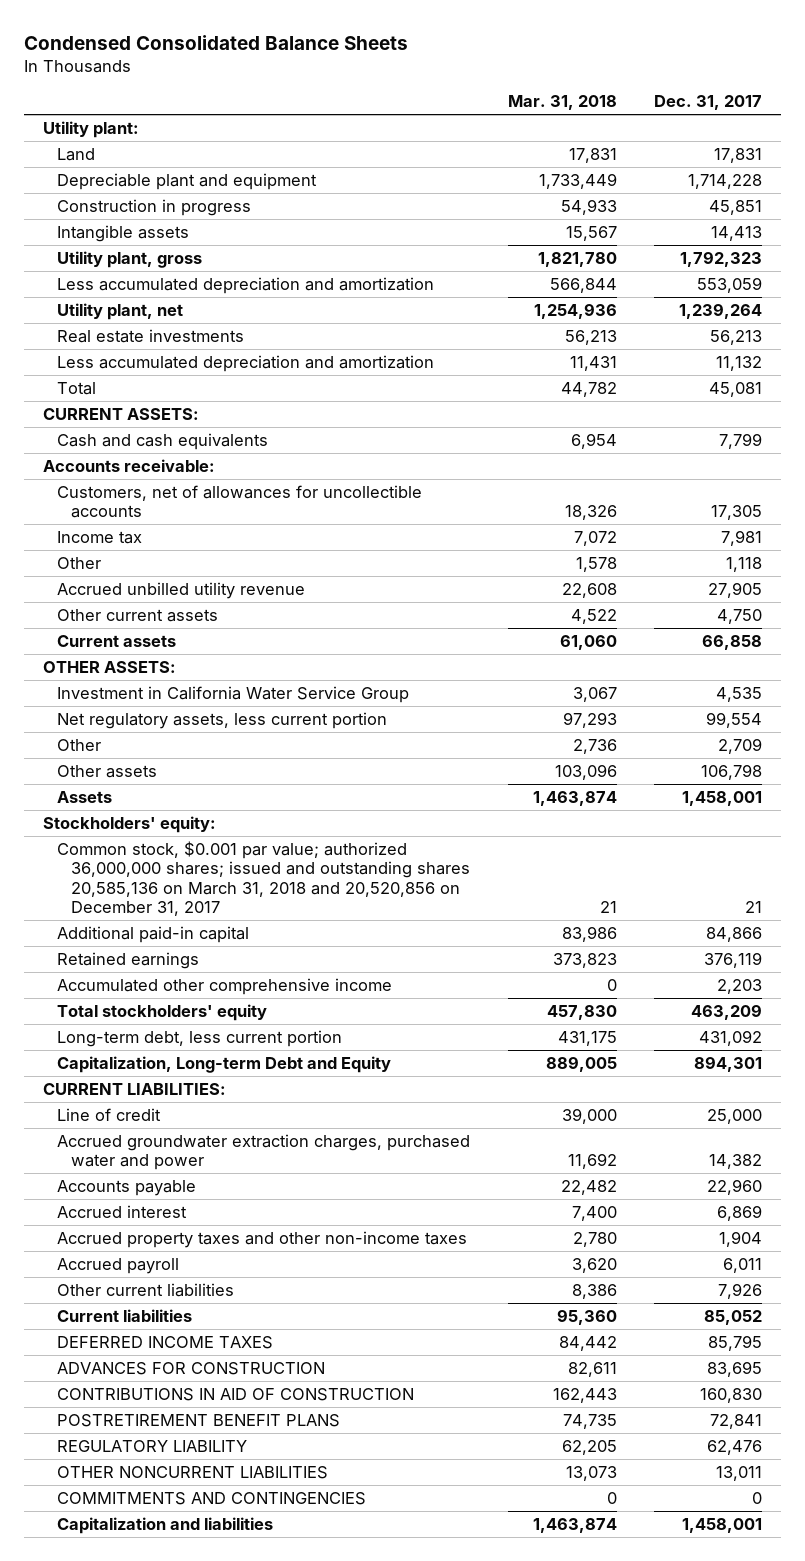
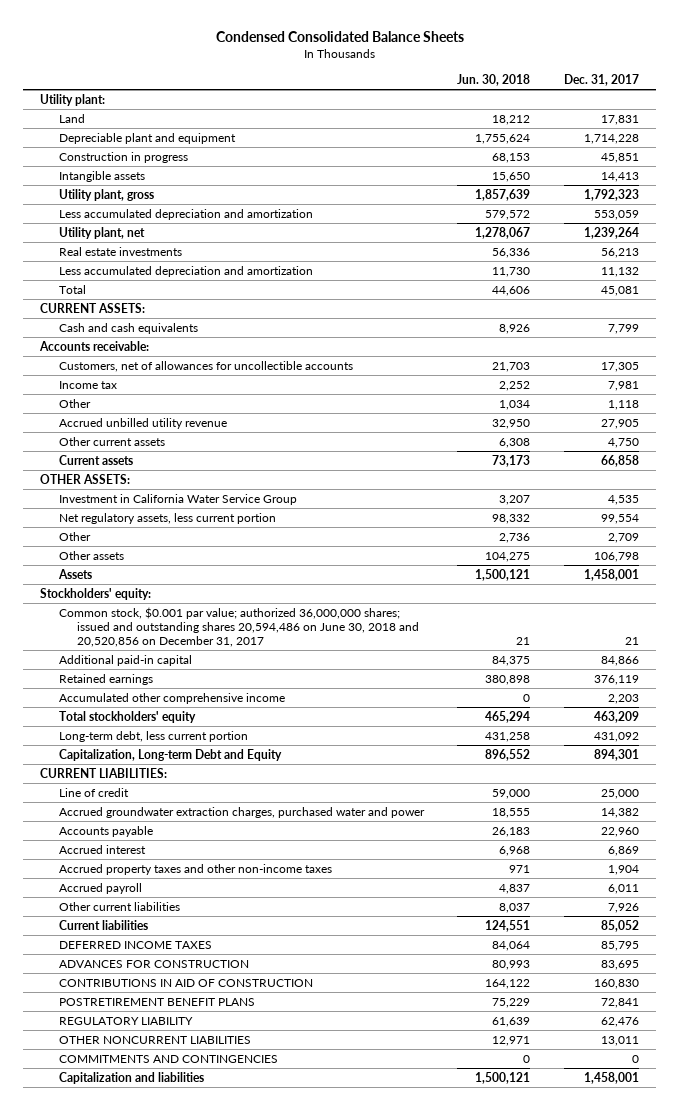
- | Mar. 31, 2018 | Dec. 31, 2017
+ | Jun. 30, 2018 | Dec. 31, 2017
- Common stock, $0.001 par value; authorized 36,000,000 shares; issued and outstanding shares 20,585,136 on March 31, 2018 and 20,520,856 on December 31, 2017 | 21 | 21
+ Common stock, $0.001 par value; authorized 36,000,000 shares; issued and outstanding shares 20,594,486 on June 30, 2018 and 20,520,856 on December 31, 2017 | 21 | 21

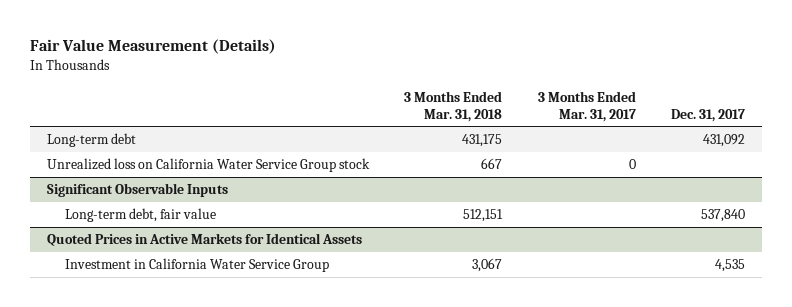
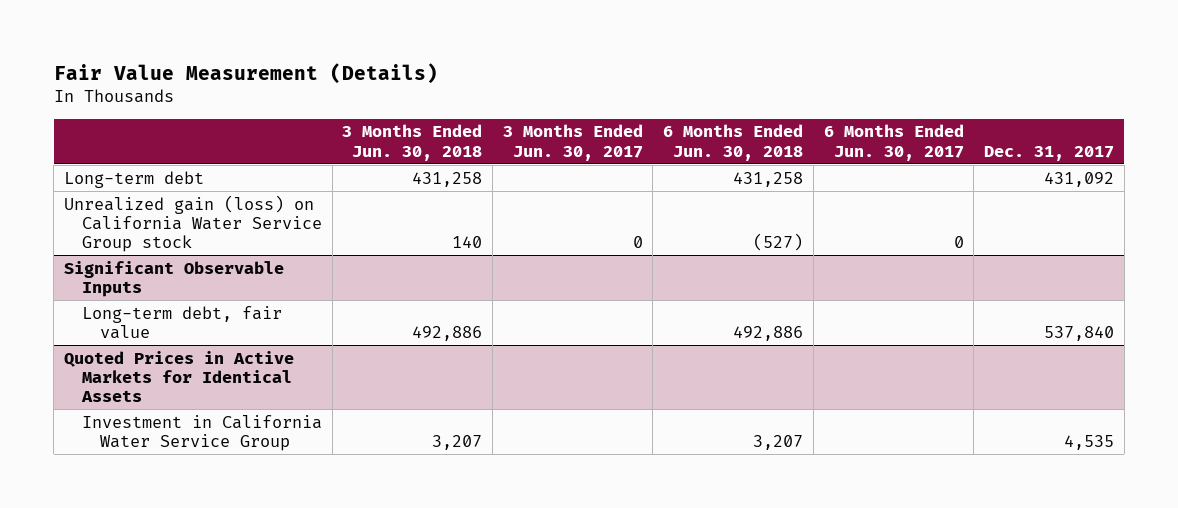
- | 3 Months Ended Mar. 31, 2018 | 3 Months Ended Mar. 31, 2017 | Dec. 31, 2017
+ | 3 Months Ended Jun. 30, 2018 | 3 Months Ended Jun. 30, 2017 | 6 Months Ended Jun. 30, 2018 | 6 Months Ended Jun. 30, 2017 | Dec. 31, 2017
- Unrealized loss on California Water Service Group stock | 667 | 0 |
+ Unrealized gain (loss) on California Water Service Group stock | 140 | 0 | (527) | 0 |

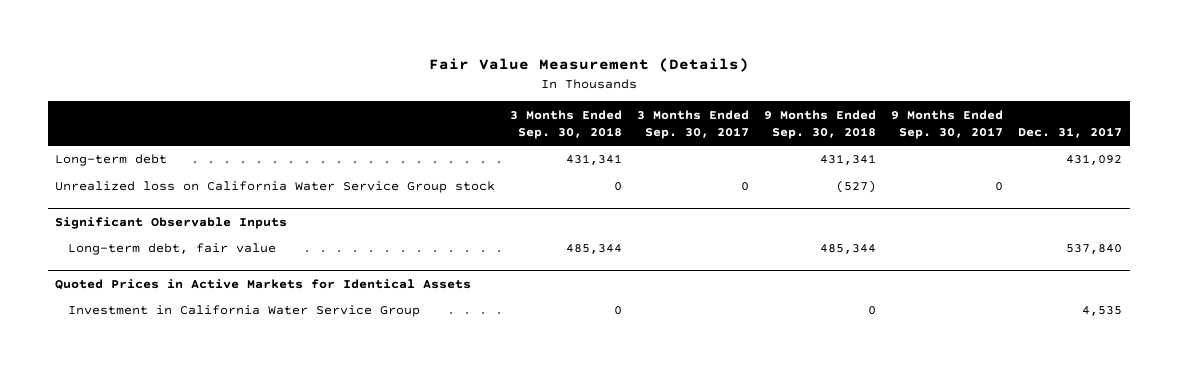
- | 3 Months Ended Jun. 30, 2018 | 3 Months Ended Jun. 30, 2017 | 6 Months Ended Jun. 30, 2018 | 6 Months Ended Jun. 30, 2017 | Dec. 31, 2017
+ | 3 Months Ended Sep. 30, 2018 | 3 Months Ended Sep. 30, 2017 | 9 Months Ended Sep. 30, 2018 | 9 Months Ended Sep. 30, 2017 | Dec. 31, 2017
- Unrealized gain (loss) on California Water Service Group stock | 140 | 0 | (527) | 0 |
+ Unrealized loss on California Water Service Group stock | 0 | 0 | (527) | 0 |

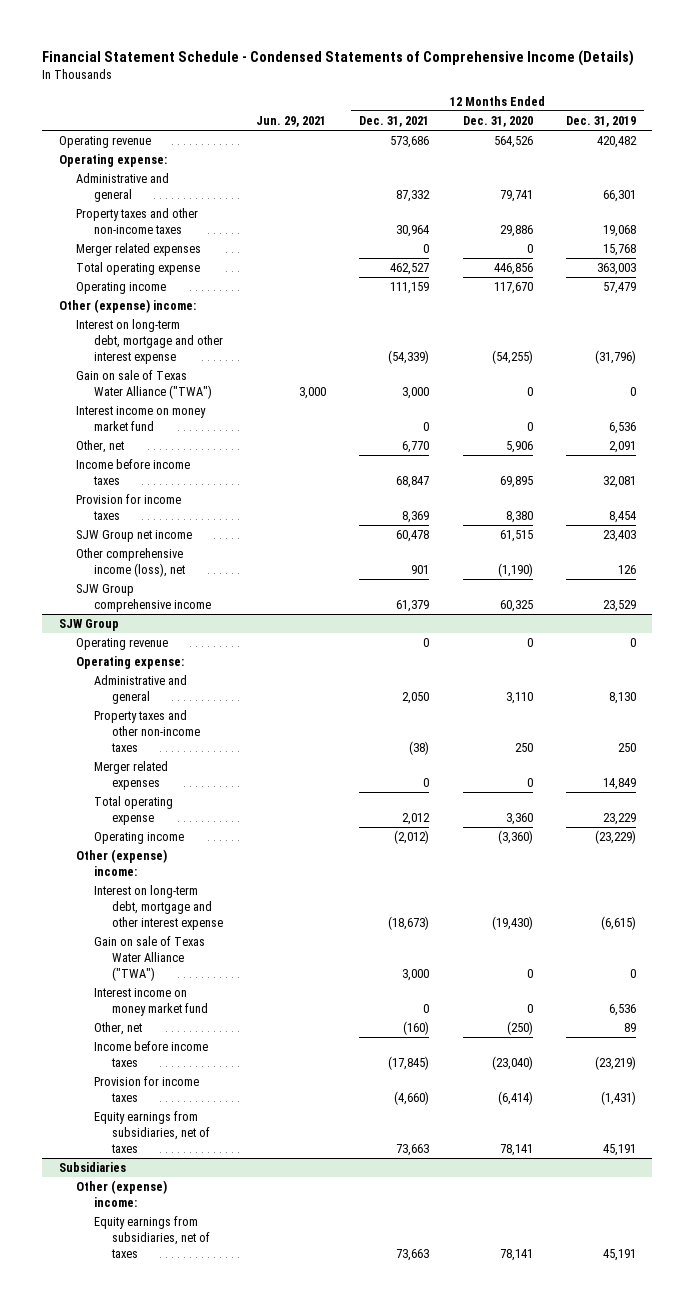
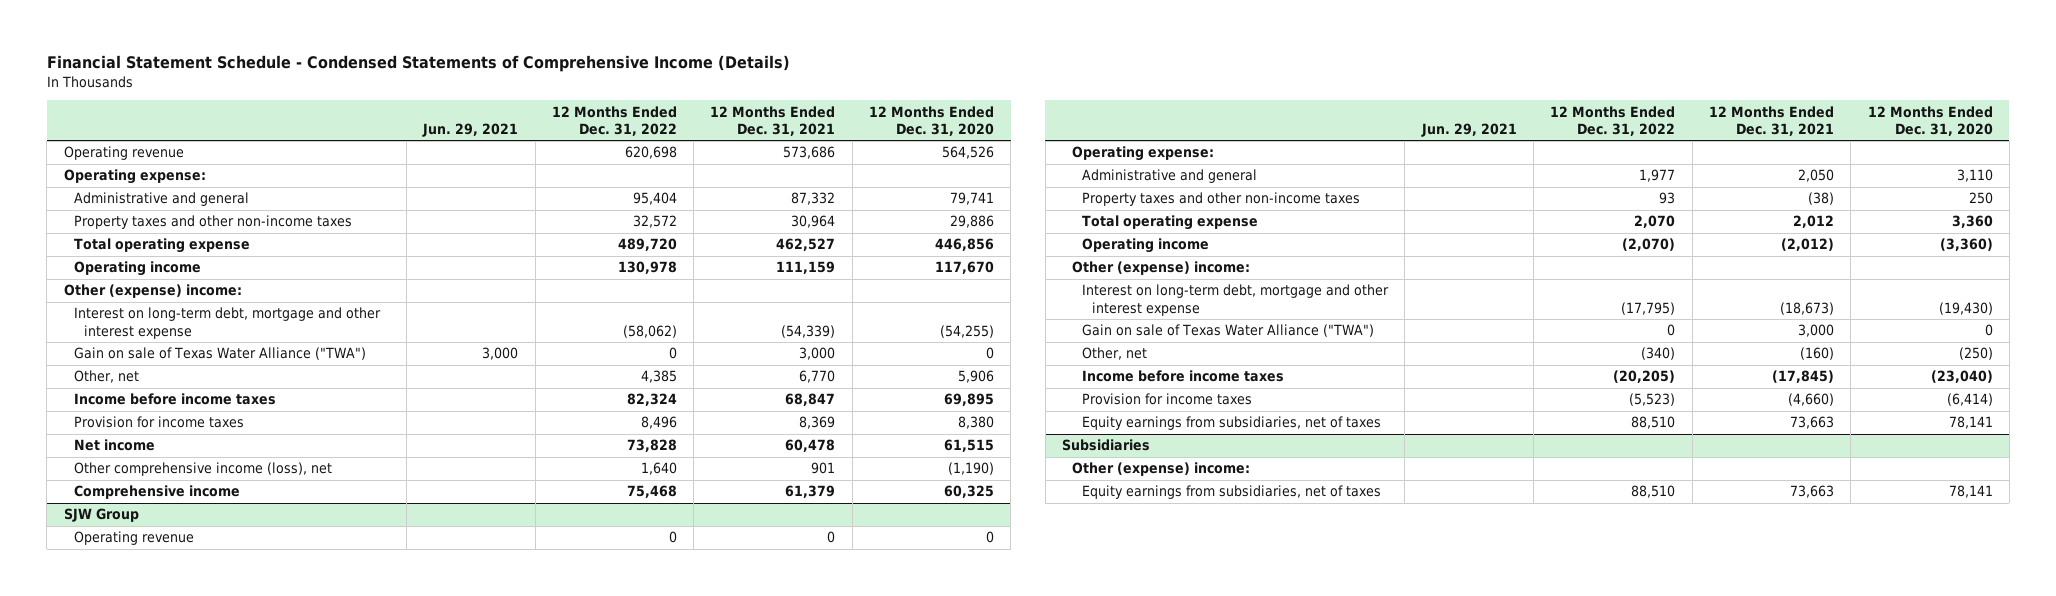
- | Jun. 29, 2021 | 12 Months Ended Dec. 31, 2021 | 12 Months Ended Dec. 31, 2020 | 12 Months Ended Dec. 31, 2019
+ | Jun. 29, 2021 | 12 Months Ended Dec. 31, 2022 | 12 Months Ended Dec. 31, 2021 | 12 Months Ended Dec. 31, 2020
- Merger related expenses | | 0 | 0 | 15,768
- Interest income on money market fund | | 0 | 0 | 6,536
- SJW Group net income | | 60,478 | 61,515 | 23,403
+ Net income | | 73,828 | 60,478 | 61,515
- SJW Group comprehensive income | | 61,379 | 60,325 | 23,529
+ Comprehensive income | | 75,468 | 61,379 | 60,325
@ SJW Group
- Merger related expenses | | 0 | 0 | 14,849
- Interest income on money market fund | | 0 | 0 | 6,536

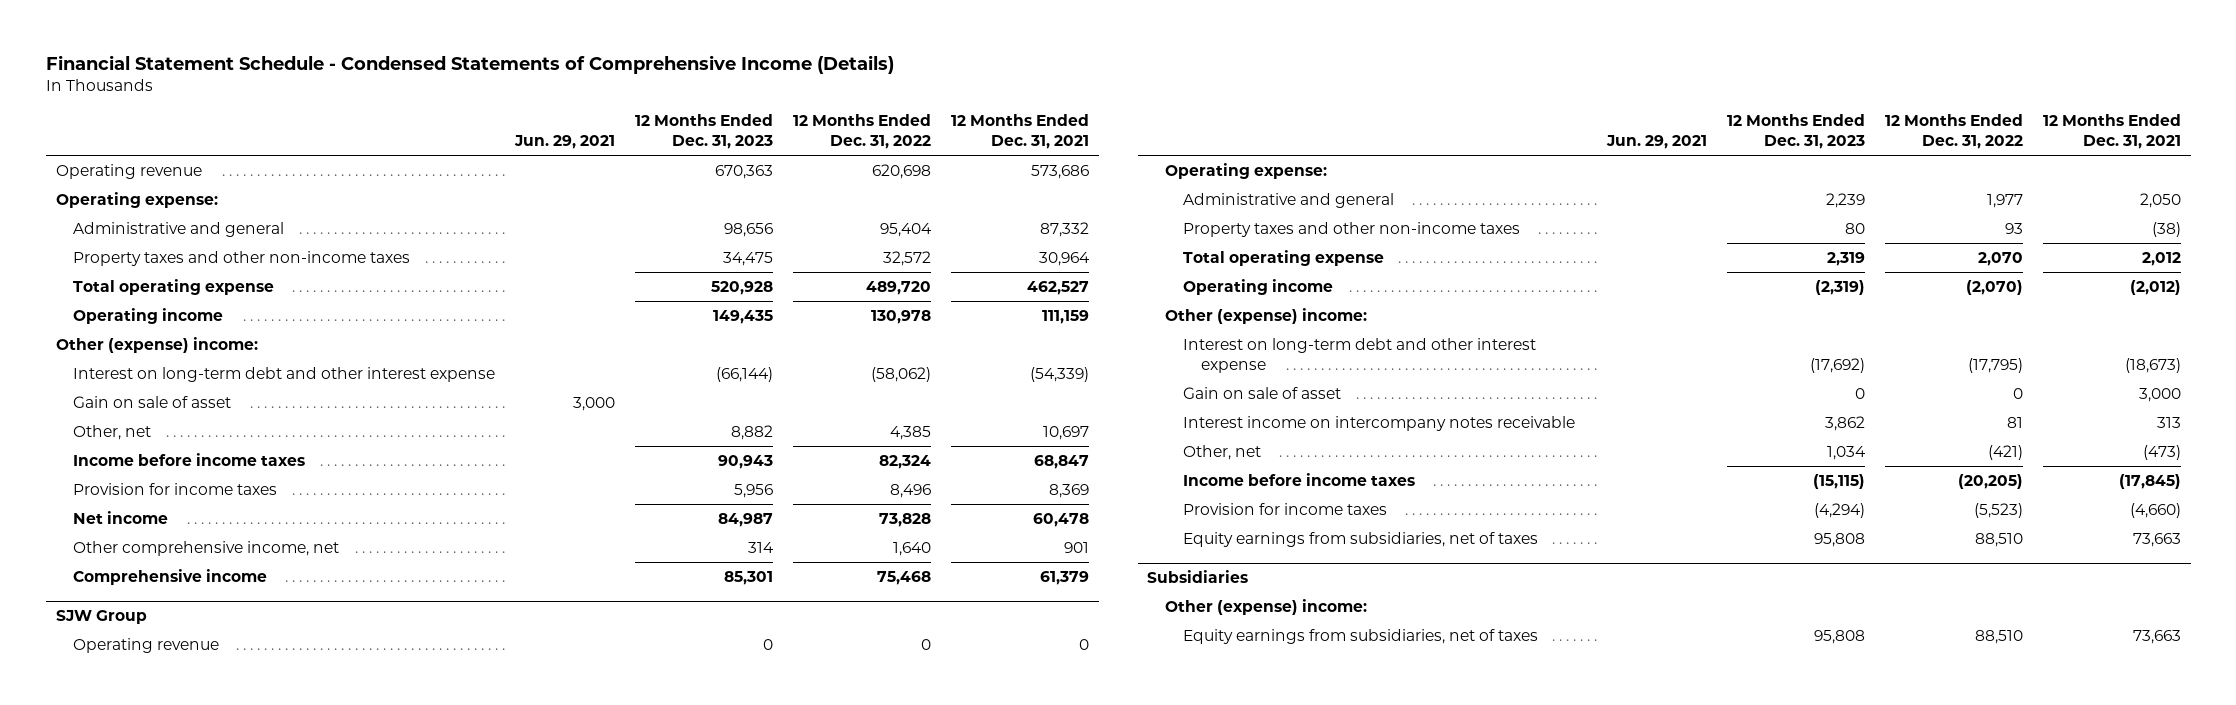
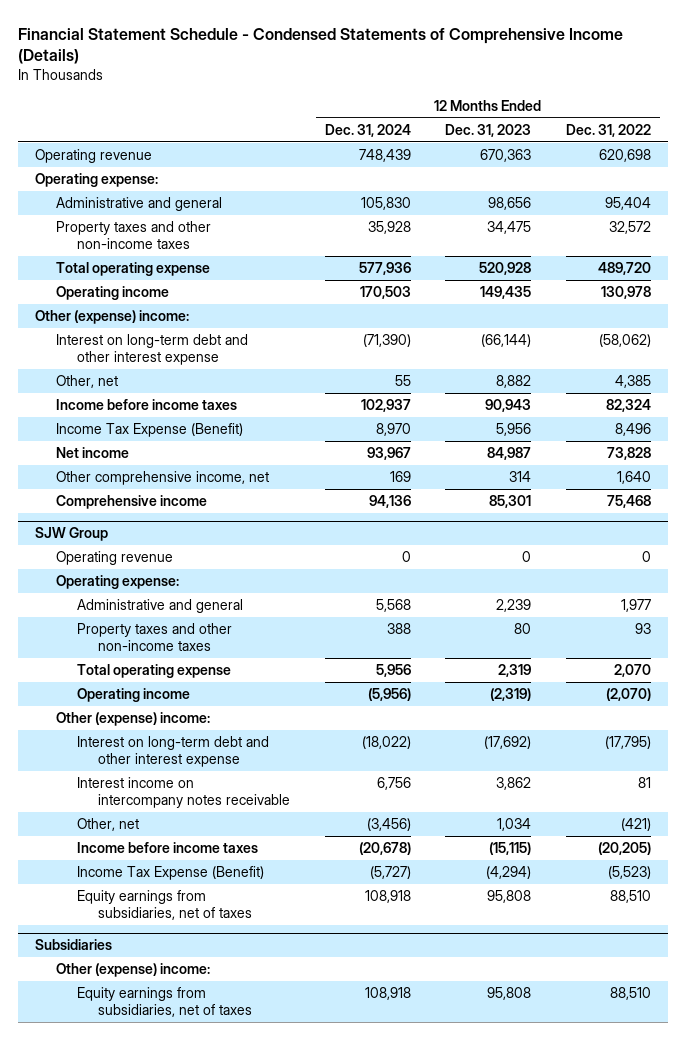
- | Jun. 29, 2021 | 12 Months Ended Dec. 31, 2023 | 12 Months Ended Dec. 31, 2022 | 12 Months Ended Dec. 31, 2021
+ | 12 Months Ended Dec. 31, 2024 | 12 Months Ended Dec. 31, 2023 | 12 Months Ended Dec. 31, 2022
- Gain on sale of asset | 3,000 | | |
- Provision for income taxes | | 5,956 | 8,496 | 8,369
+ Income Tax Expense (Benefit) | 8,970 | 5,956 | 8,496
@ SJW Group
- Gain on sale of asset | | 0 | 0 | 3,000
- Provision for income taxes | | (4,294) | (5,523) | (4,660)
+ Income Tax Expense (Benefit) | (5,727) | (4,294) | (5,523)

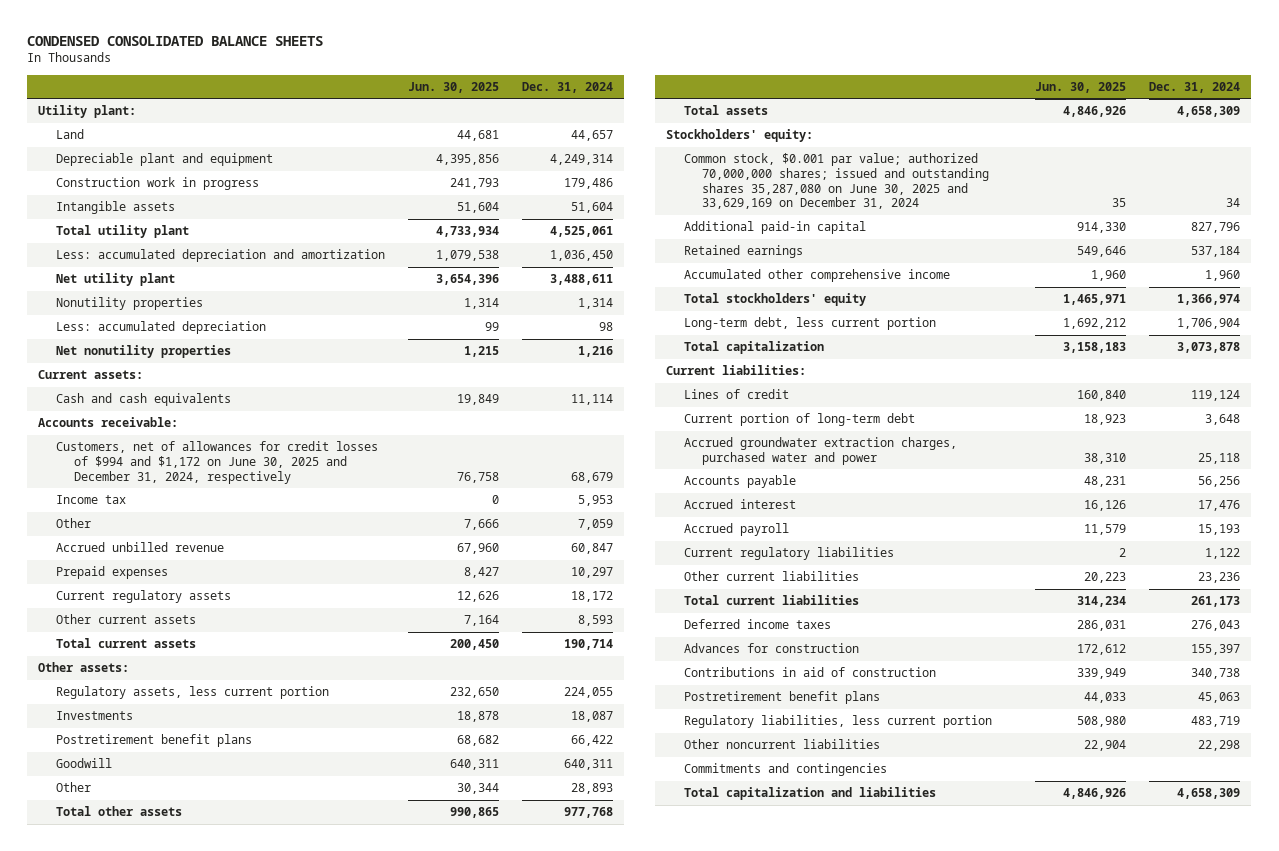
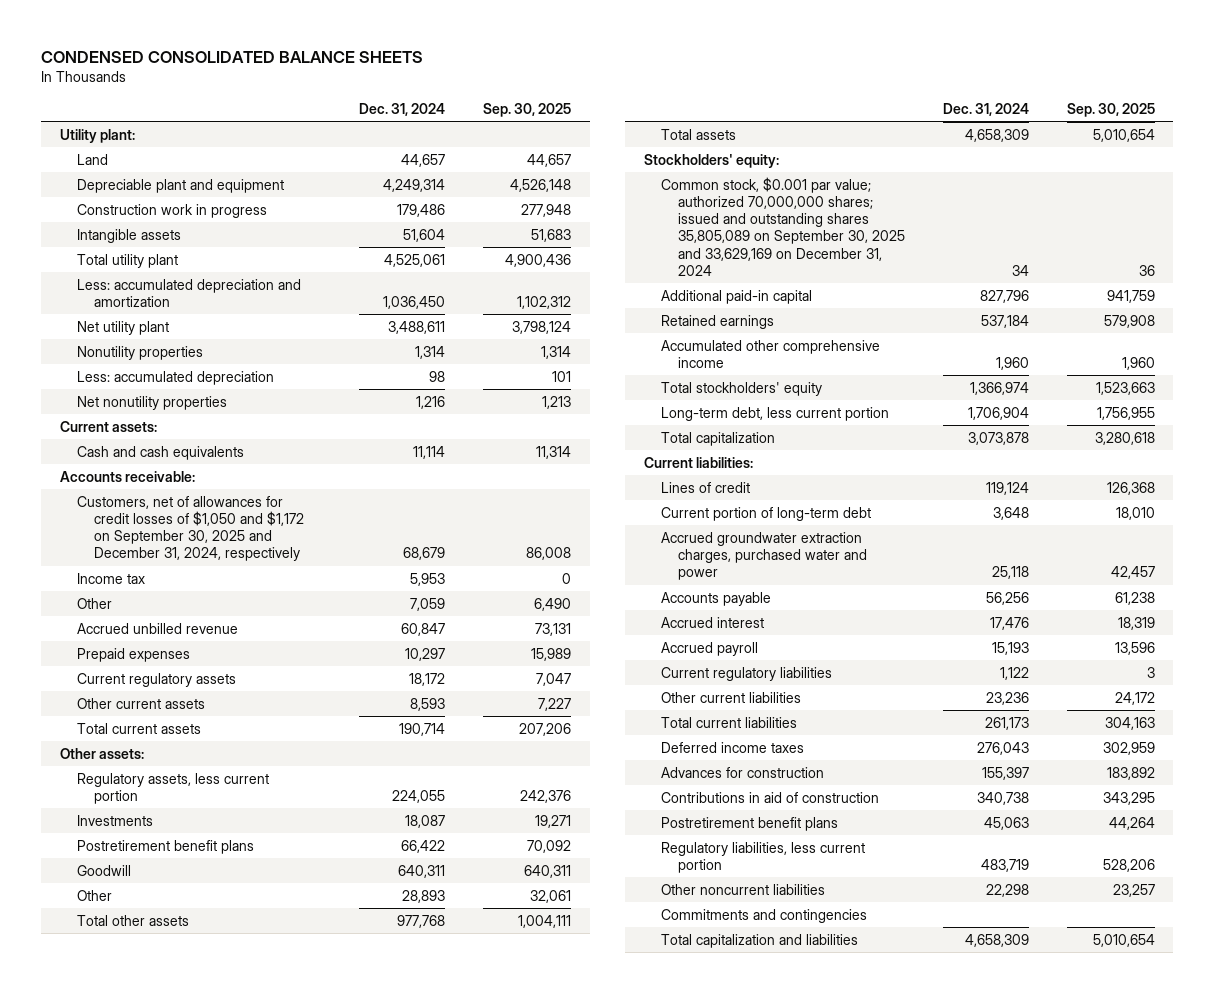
- | Jun. 30, 2025 | Dec. 31, 2024
+ | Dec. 31, 2024 | Sep. 30, 2025
- Customers, net of allowances for credit losses of $994 and $1,172 on June 30, 2025 and December 31, 2024, respectively | 76,758 | 68,679
+ Customers, net of allowances for credit losses of $1,050 and $1,172 on September 30, 2025 and December 31, 2024, respectively | 68,679 | 86,008
- Common stock, $0.001 par value; authorized 70,000,000 shares; issued and outstanding shares 35,287,080 on June 30, 2025 and 33,629,169 on December 31, 2024 | 35 | 34
+ Common stock, $0.001 par value; authorized 70,000,000 shares; issued and outstanding shares 35,805,089 on September 30, 2025 and 33,629,169 on December 31, 2024 | 34 | 36

